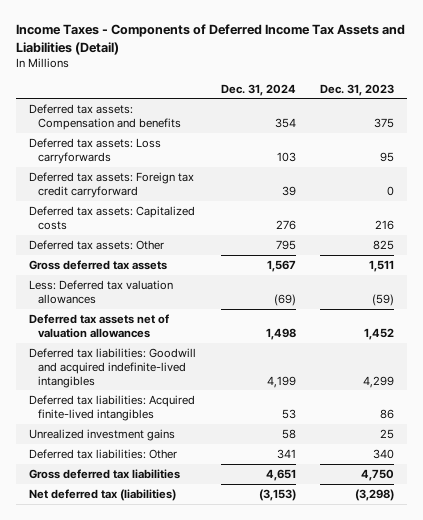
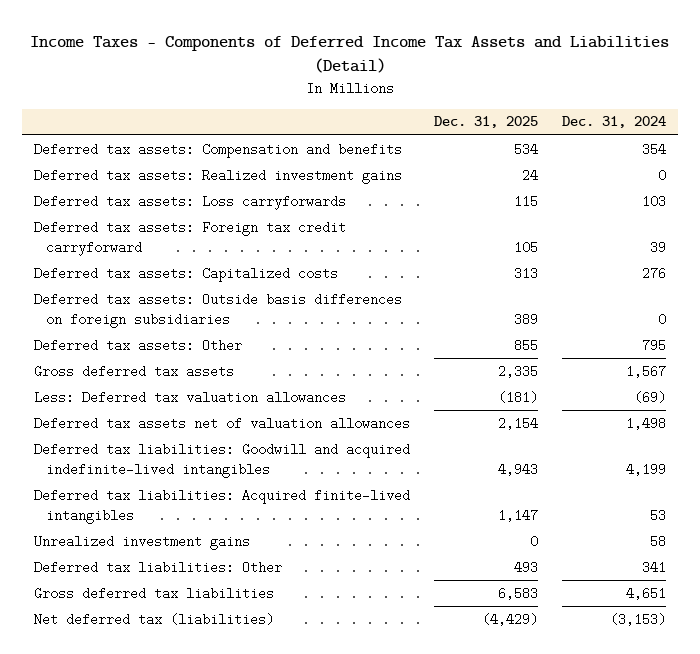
- | Dec. 31, 2024 | Dec. 31, 2023
+ | Dec. 31, 2025 | Dec. 31, 2024
+ Deferred tax assets: Realized investment gains | 24 | 0
+ Deferred tax assets: Outside basis differences on foreign subsidiaries | 389 | 0

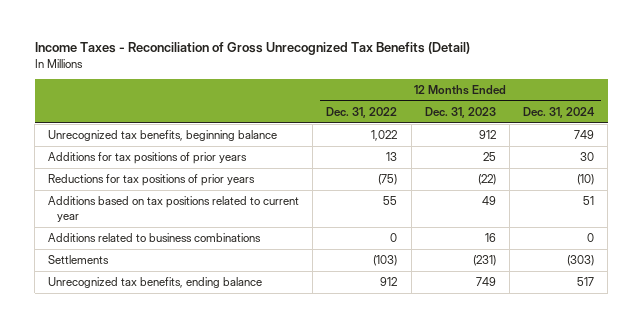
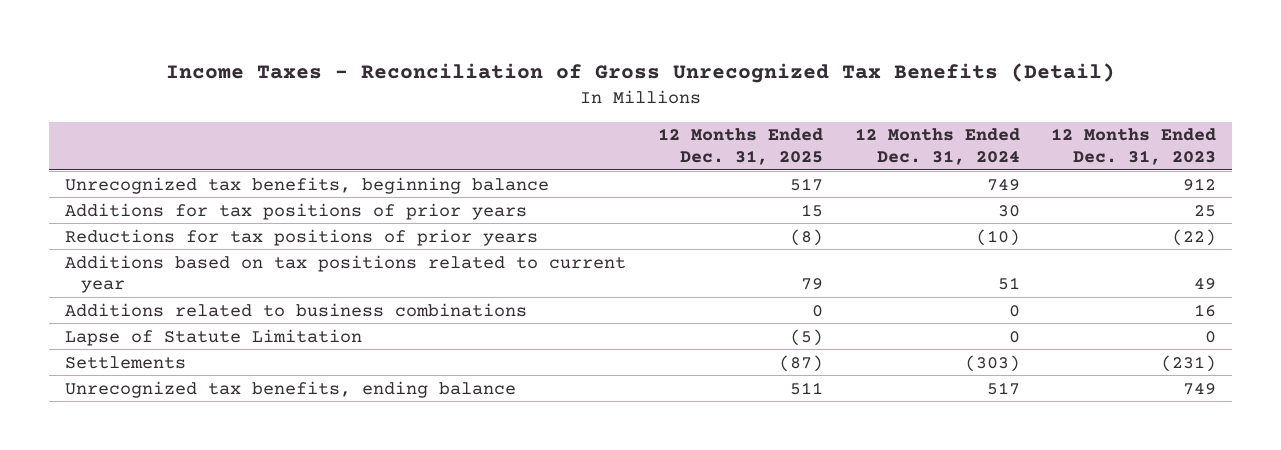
- | 12 Months Ended Dec. 31, 2022 | 12 Months Ended Dec. 31, 2023 | 12 Months Ended Dec. 31, 2024
+ | 12 Months Ended Dec. 31, 2025 | 12 Months Ended Dec. 31, 2024 | 12 Months Ended Dec. 31, 2023
+ Lapse of Statute Limitation | (5) | 0 | 0

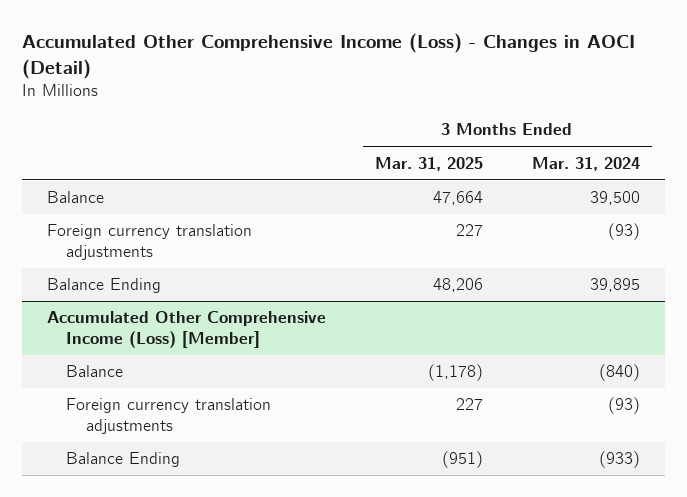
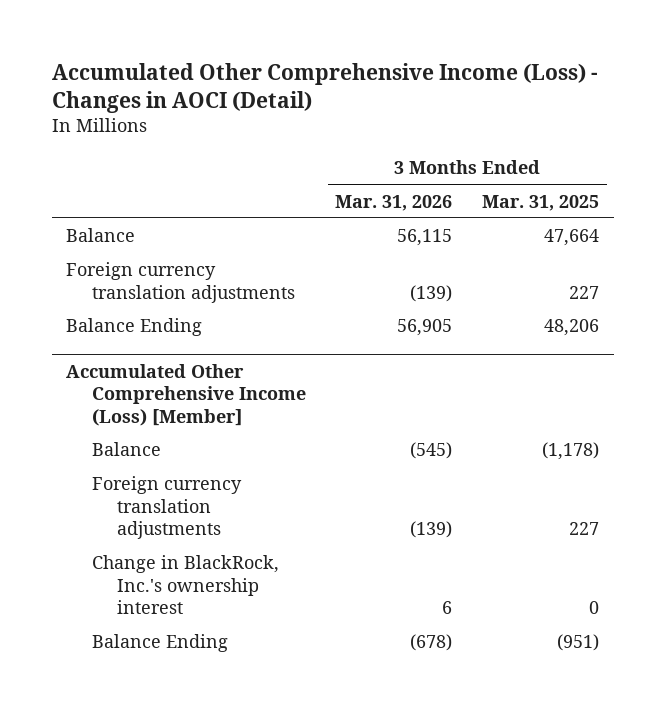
- | 3 Months Ended Mar. 31, 2025 | 3 Months Ended Mar. 31, 2024
+ | 3 Months Ended Mar. 31, 2026 | 3 Months Ended Mar. 31, 2025
@ Accumulated Other Comprehensive Income (Loss) [Member]
+ Change in BlackRock, Inc.'s ownership interest | 6 | 0

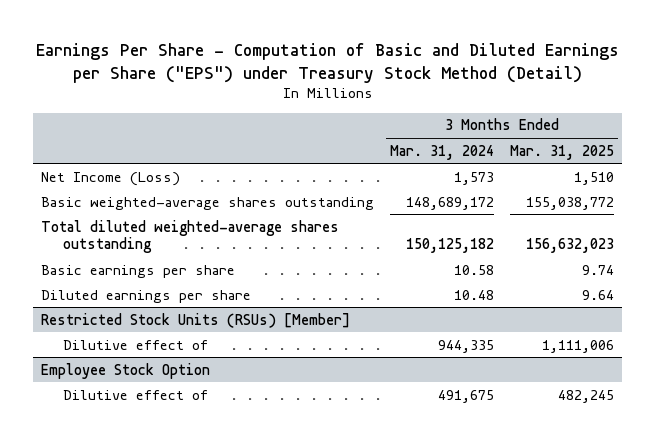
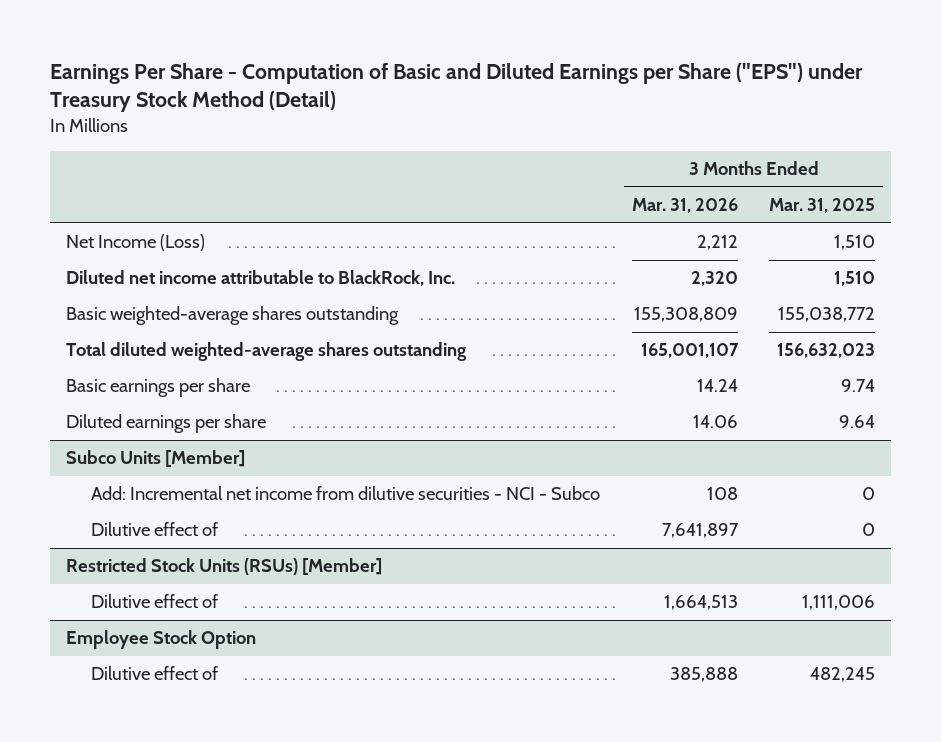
- | 3 Months Ended Mar. 31, 2024 | 3 Months Ended Mar. 31, 2025
+ | 3 Months Ended Mar. 31, 2026 | 3 Months Ended Mar. 31, 2025
+ Diluted net income attributable to BlackRock, Inc. | 2,320 | 1,510
+ Subco Units [Member]
+ Add: Incremental net income from dilutive securities - NCI - Subco | 108 | 0
+ Dilutive effect of | 7,641,897 | 0

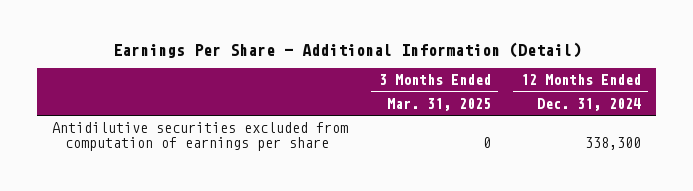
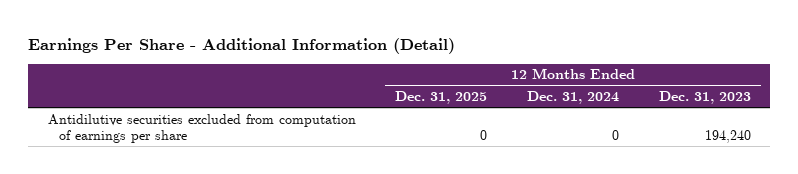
- | 3 Months Ended Mar. 31, 2025 | 12 Months Ended Dec. 31, 2024
+ | 12 Months Ended Dec. 31, 2025 | 12 Months Ended Dec. 31, 2024 | 12 Months Ended Dec. 31, 2023
- Antidilutive securities excluded from computation of earnings per share | 0 | 338,300
+ Antidilutive securities excluded from computation of earnings per share | 0 | 0 | 194,240

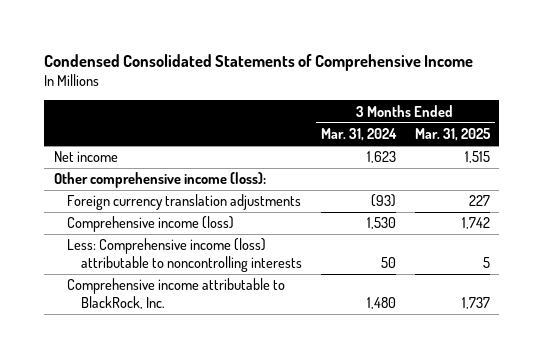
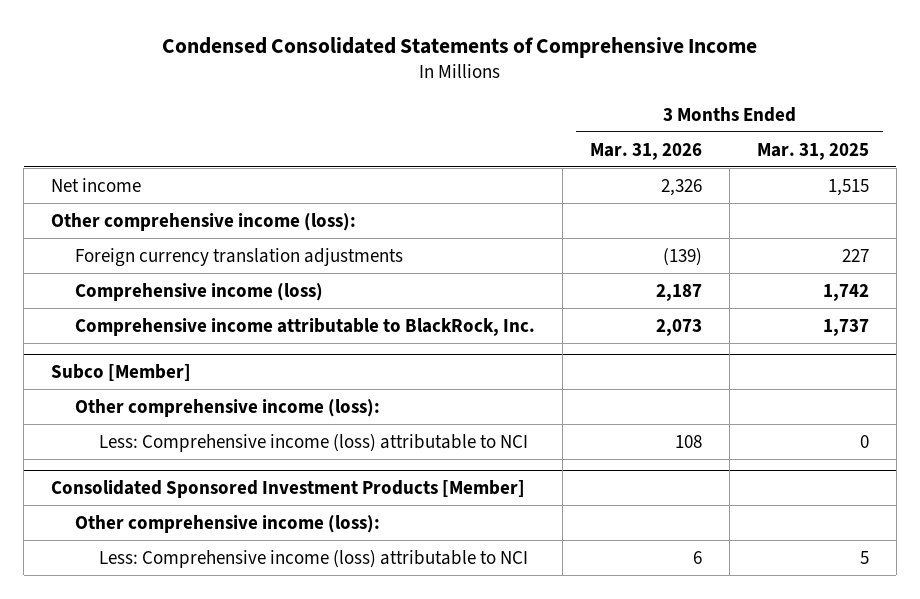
- | 3 Months Ended Mar. 31, 2024 | 3 Months Ended Mar. 31, 2025
+ | 3 Months Ended Mar. 31, 2026 | 3 Months Ended Mar. 31, 2025
- Less: Comprehensive income (loss) attributable to noncontrolling interests | 50 | 5
+ Subco [Member]
+ Other comprehensive income (loss):
+ Less: Comprehensive income (loss) attributable to NCI | 108 | 0
+ Consolidated Sponsored Investment Products [Member]
+ Other comprehensive income (loss):
+ Less: Comprehensive income (loss) attributable to NCI | 6 | 5

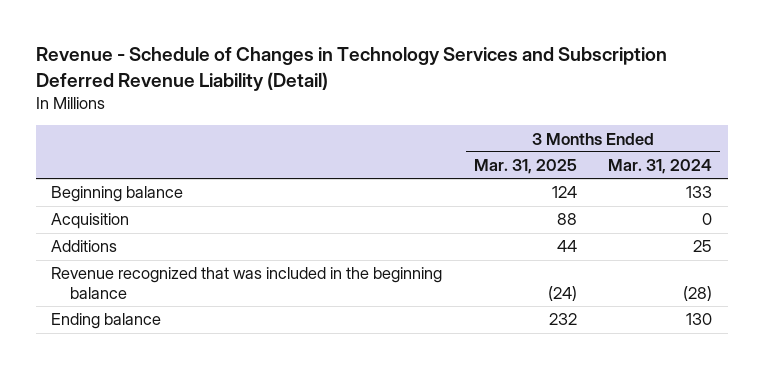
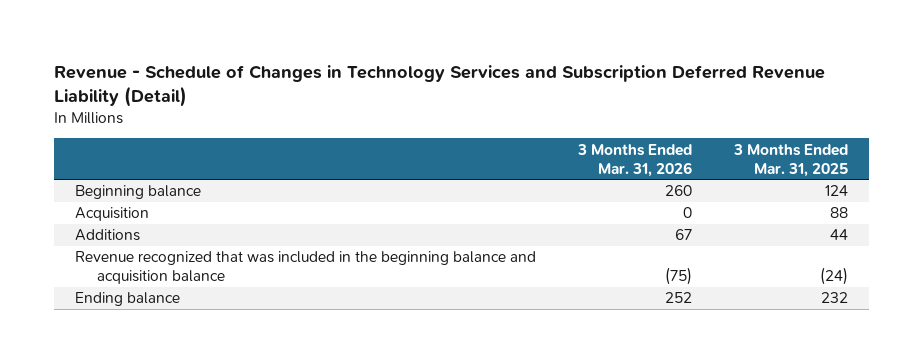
- | 3 Months Ended Mar. 31, 2025 | 3 Months Ended Mar. 31, 2024
+ | 3 Months Ended Mar. 31, 2026 | 3 Months Ended Mar. 31, 2025
- Revenue recognized that was included in the beginning balance | (24) | (28)
+ Revenue recognized that was included in the beginning balance and acquisition balance | (75) | (24)

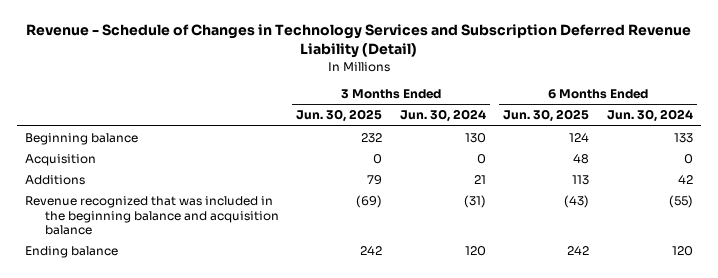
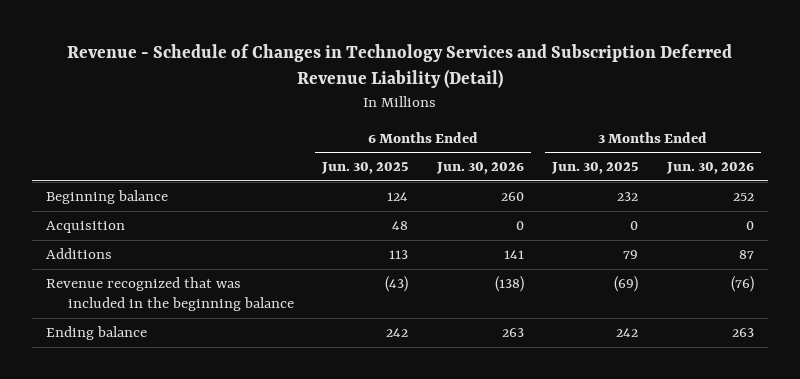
- | 3 Months Ended Jun. 30, 2025 | 3 Months Ended Jun. 30, 2024 | 6 Months Ended Jun. 30, 2025 | 6 Months Ended Jun. 30, 2024
+ | 6 Months Ended Jun. 30, 2025 | 6 Months Ended Jun. 30, 2026 | 3 Months Ended Jun. 30, 2025 | 3 Months Ended Jun. 30, 2026
- Revenue recognized that was included in the beginning balance and acquisition balance | (69) | (31) | (43) | (55)
+ Revenue recognized that was included in the beginning balance | (43) | (138) | (69) | (76)

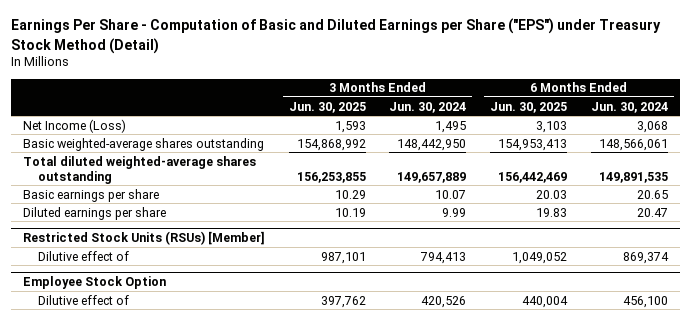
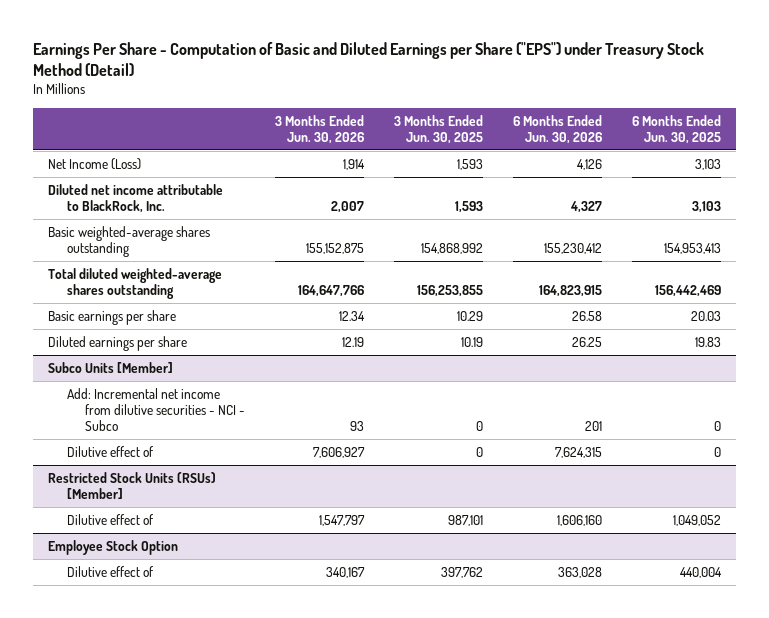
- | 3 Months Ended Jun. 30, 2025 | 3 Months Ended Jun. 30, 2024 | 6 Months Ended Jun. 30, 2025 | 6 Months Ended Jun. 30, 2024
+ | 3 Months Ended Jun. 30, 2026 | 3 Months Ended Jun. 30, 2025 | 6 Months Ended Jun. 30, 2026 | 6 Months Ended Jun. 30, 2025
+ Diluted net income attributable to BlackRock, Inc. | 2,007 | 1,593 | 4,327 | 3,103
+ Subco Units [Member]
+ Add: Incremental net income from dilutive securities - NCI - Subco | 93 | 0 | 201 | 0
+ Dilutive effect of | 7,606,927 | 0 | 7,624,315 | 0

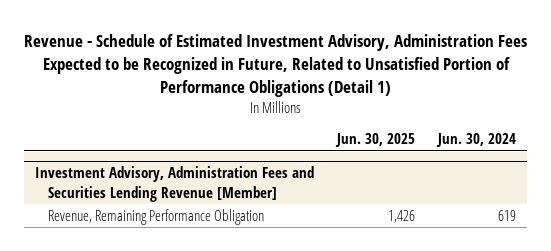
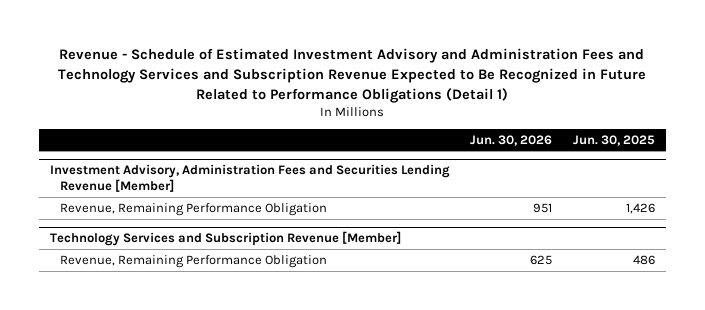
- Revenue - Schedule of Estimated Investment Advisory, Administration Fees Expected to be Recognized in Future, Related to Unsatisfied Portion of Performance Obligations (Detail 1)
+ Revenue - Schedule of Estimated Investment Advisory and Administration Fees and Technology Services and Subscription Revenue Expected to Be Recognized in Future Related to Performance Obligations (Detail 1)
- | Jun. 30, 2025 | Jun. 30, 2024
+ | Jun. 30, 2026 | Jun. 30, 2025
+ Technology Services and Subscription Revenue [Member]
+ Revenue, Remaining Performance Obligation | 625 | 486

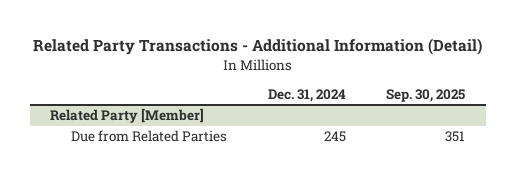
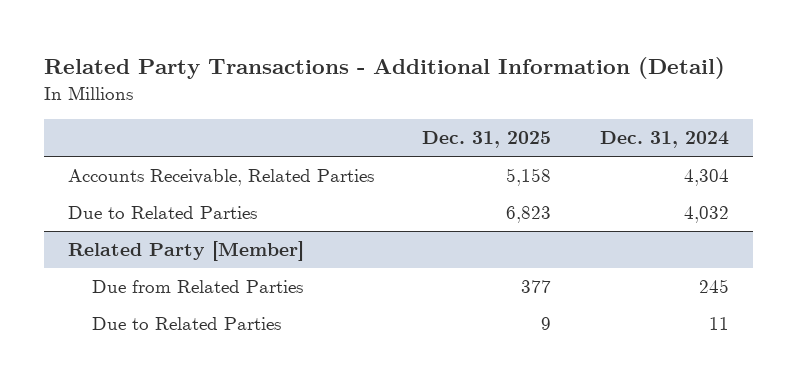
- | Dec. 31, 2024 | Sep. 30, 2025
+ | Dec. 31, 2025 | Dec. 31, 2024
+ Accounts Receivable, Related Parties | 5,158 | 4,304
+ Due to Related Parties | 6,823 | 4,032
@ Related Party [Member]
+ Due to Related Parties | 9 | 11

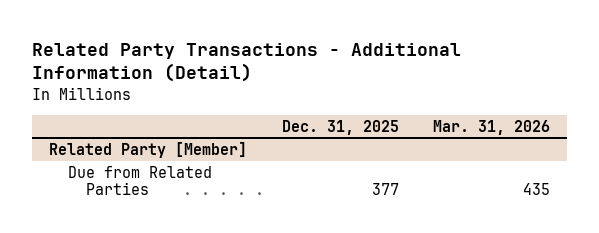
- | Dec. 31, 2025 | Dec. 31, 2024
+ | Dec. 31, 2025 | Mar. 31, 2026
- Accounts Receivable, Related Parties | 5,158 | 4,304
- Due to Related Parties | 6,823 | 4,032
@ Related Party [Member]
- Due to Related Parties | 9 | 11

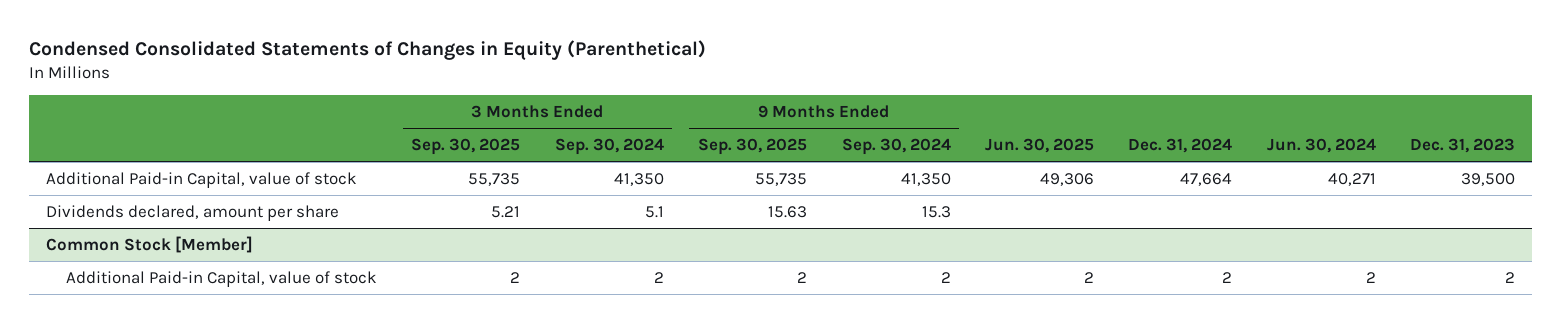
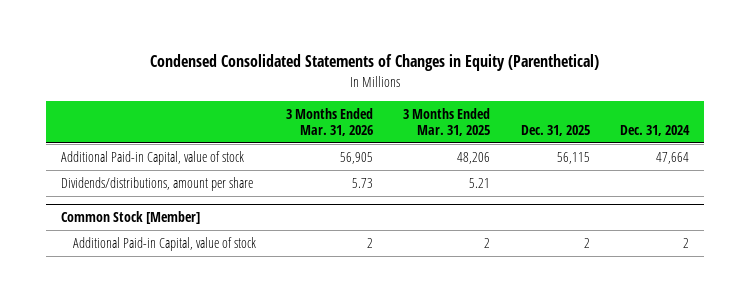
- | 3 Months Ended Sep. 30, 2025 | 3 Months Ended Sep. 30, 2024 | 9 Months Ended Sep. 30, 2025 | 9 Months Ended Sep. 30, 2024 | Jun. 30, 2025 | Dec. 31, 2024 | Jun. 30, 2024 | Dec. 31, 2023
+ | 3 Months Ended Mar. 31, 2026 | 3 Months Ended Mar. 31, 2025 | Dec. 31, 2025 | Dec. 31, 2024
- Dividends declared, amount per share | 5.21 | 5.1 | 15.63 | 15.3 | | | |
+ Dividends/distributions, amount per share | 5.73 | 5.21 | |

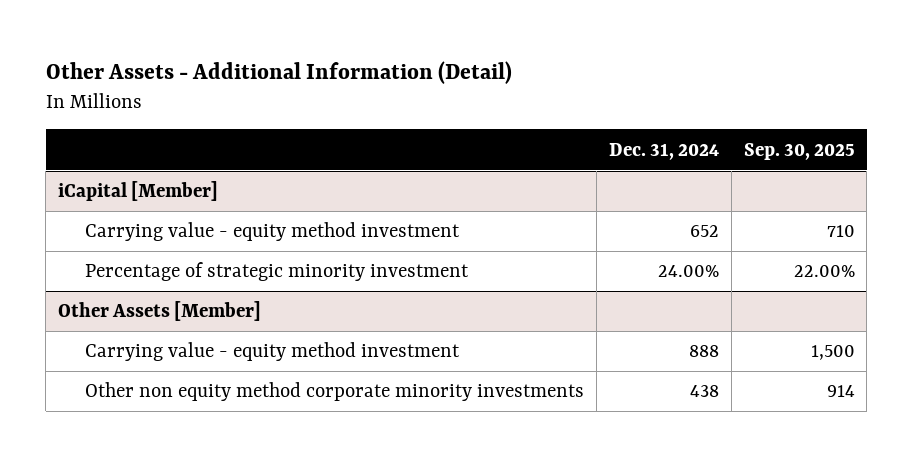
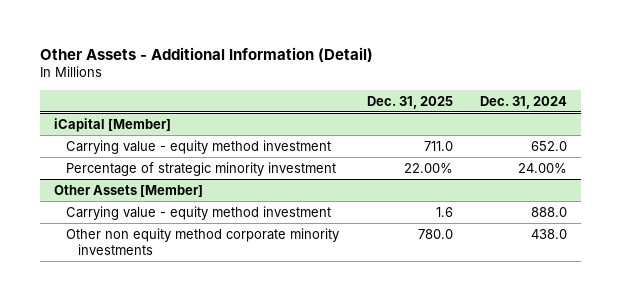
- | Dec. 31, 2024 | Sep. 30, 2025
+ | Dec. 31, 2025 | Dec. 31, 2024
@ iCapital [Member]
- Carrying value - equity method investment | 652 | 710
+ Carrying value - equity method investment | 711.0 | 652.0
@ Other Assets [Member]
- Carrying value - equity method investment | 888 | 1,500
- Other non equity method corporate minority investments | 438 | 914
+ Carrying value - equity method investment | 1.6 | 888.0
+ Other non equity method corporate minority investments | 780.0 | 438.0

